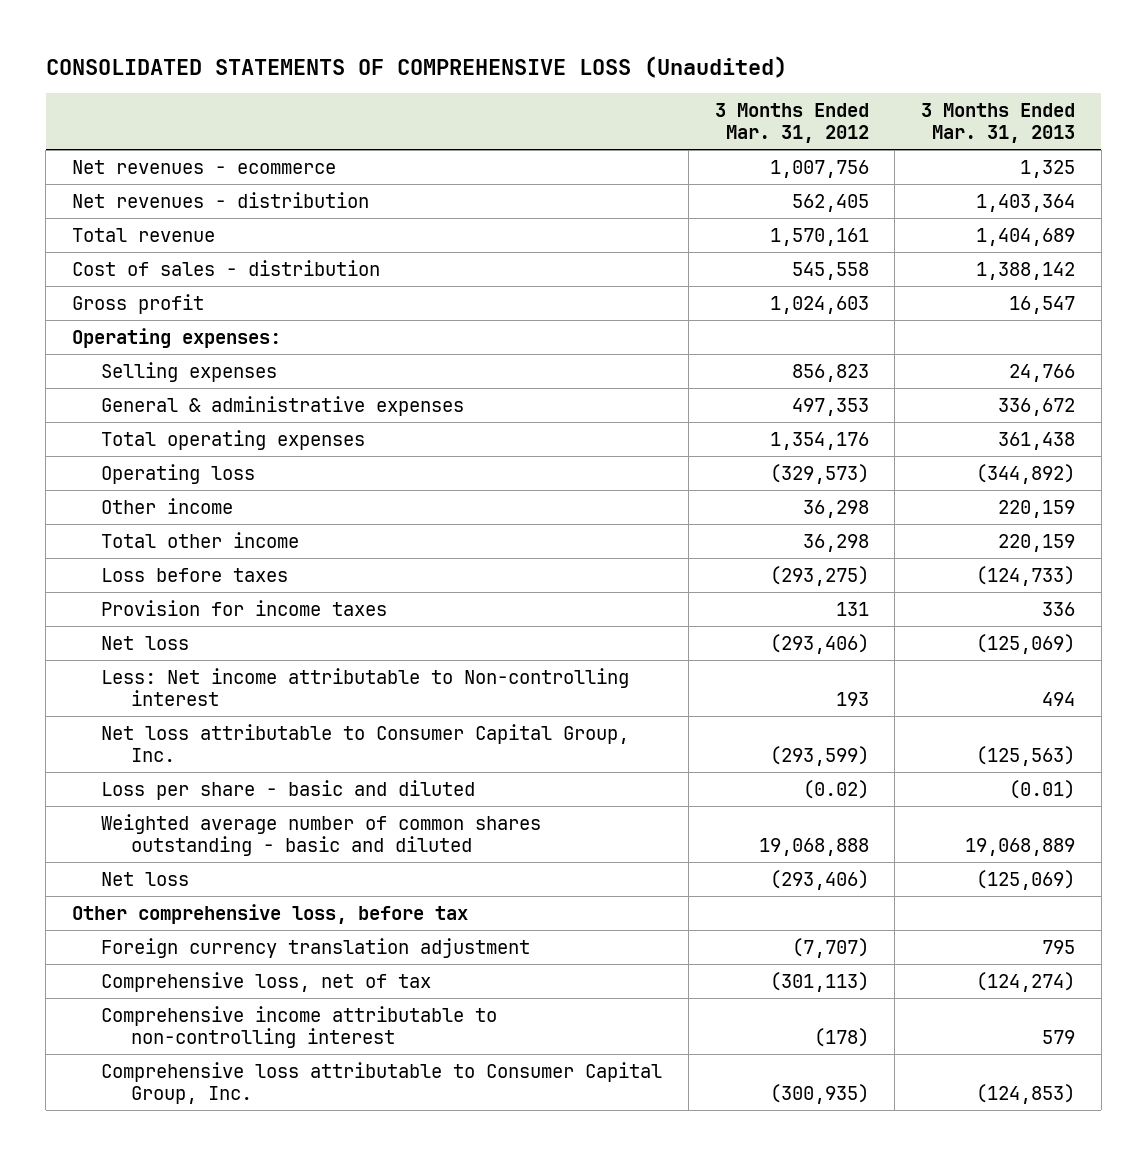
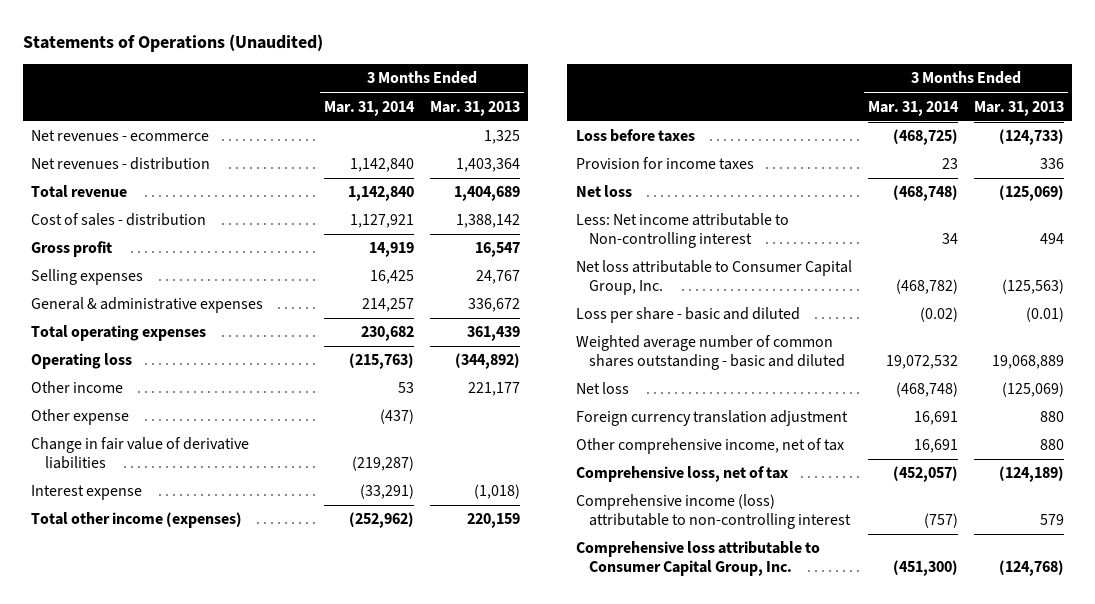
- CONSOLIDATED STATEMENTS OF COMPREHENSIVE LOSS (Unaudited)
+ Statements of Operations (Unaudited)
- | 3 Months Ended Mar. 31, 2012 | 3 Months Ended Mar. 31, 2013
+ | 3 Months Ended Mar. 31, 2014 | 3 Months Ended Mar. 31, 2013
- Operating expenses:
- Selling expenses | 856,823 | 24,766
+ Selling expenses | 16,425 | 24,767
- Total operating expenses | 1,354,176 | 361,438
+ Total operating expenses | 230,682 | 361,439
- Other income | 36,298 | 220,159
- Total other income | 36,298 | 220,159
+ Other income | 53 | 221,177
+ Other expense | (437) |
+ Change in fair value of derivative liabilities | (219,287) |
+ Interest expense | (33,291) | (1,018)
+ Total other income (expenses) | (252,962) | 220,159
- Other comprehensive loss, before tax
- Foreign currency translation adjustment | (7,707) | 795
- Comprehensive loss, net of tax | (301,113) | (124,274)
- Comprehensive income attributable to non-controlling interest | (178) | 579
- Comprehensive loss attributable to Consumer Capital Group, Inc. | (300,935) | (124,853)
+ Foreign currency translation adjustment | 16,691 | 880
+ Other comprehensive income, net of tax | 16,691 | 880
+ Comprehensive loss, net of tax | (452,057) | (124,189)
+ Comprehensive income (loss) attributable to non-controlling interest | (757) | 579
+ Comprehensive loss attributable to Consumer Capital Group, Inc. | (451,300) | (124,768)

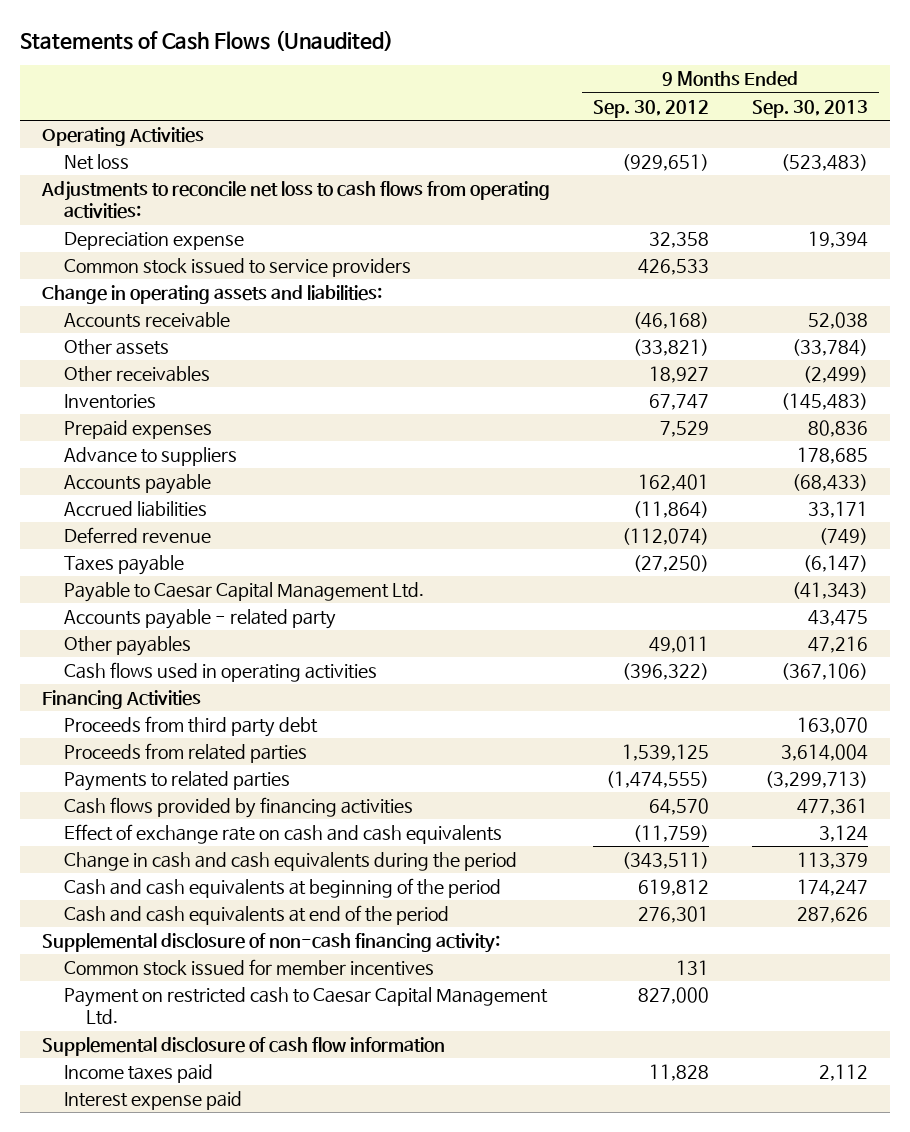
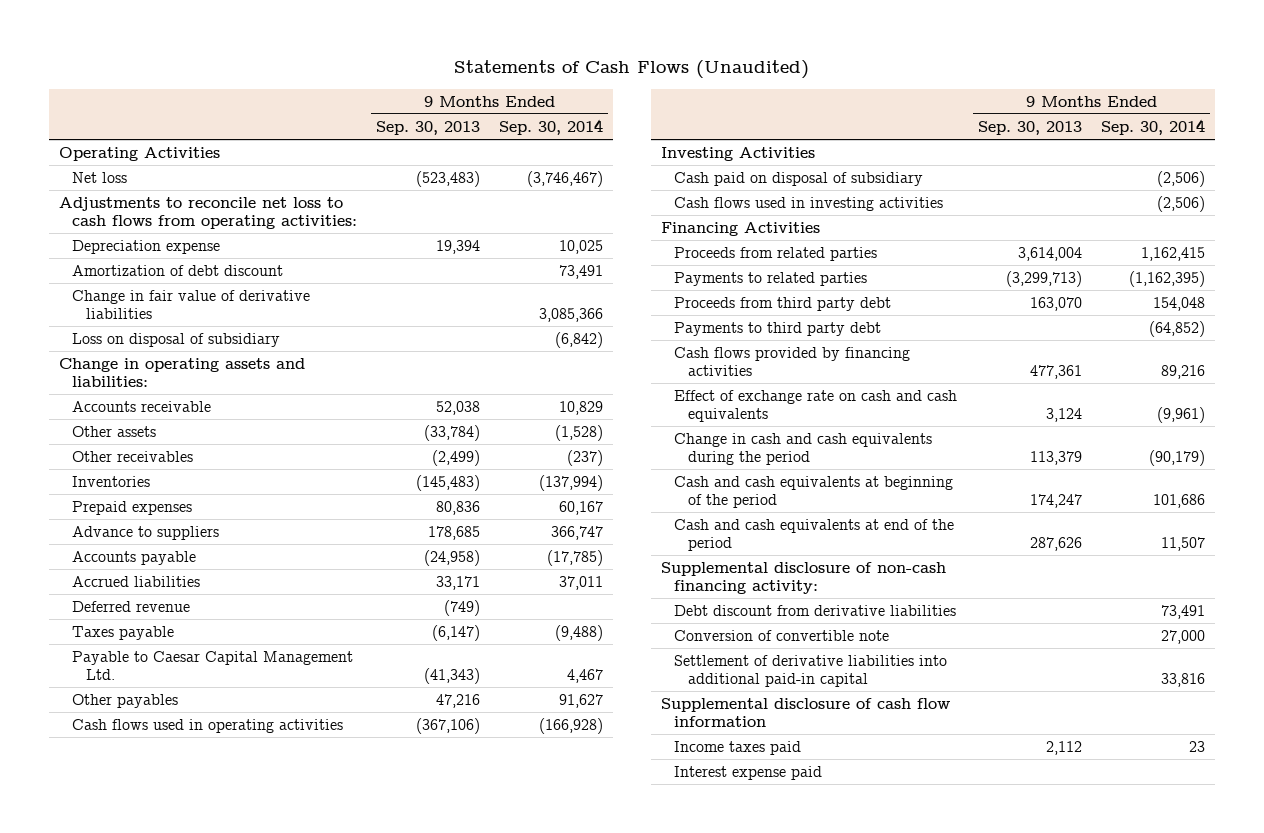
- | 9 Months Ended Sep. 30, 2012 | 9 Months Ended Sep. 30, 2013
+ | 9 Months Ended Sep. 30, 2013 | 9 Months Ended Sep. 30, 2014
- Common stock issued to service providers | 426,533 |
+ Amortization of debt discount | | 73,491
+ Change in fair value of derivative liabilities | | 3,085,366
+ Loss on disposal of subsidiary | | (6,842)
- Accounts payable | 162,401 | (68,433)
+ Accounts payable | (24,958) | (17,785)
- Accounts payable - related party | | 43,475
+ Investing Activities
+ Cash paid on disposal of subsidiary | | (2,506)
+ Cash flows used in investing activities | | (2,506)
moved down: Proceeds from third party debt | 163,070 | 154,048
+ Payments to third party debt | | (64,852)
- Common stock issued for member incentives | 131 |
- Payment on restricted cash to Caesar Capital Management Ltd. | 827,000 |
+ Debt discount from derivative liabilities | | 73,491
+ Conversion of convertible note | | 27,000
+ Settlement of derivative liabilities into additional paid-in capital | | 33,816

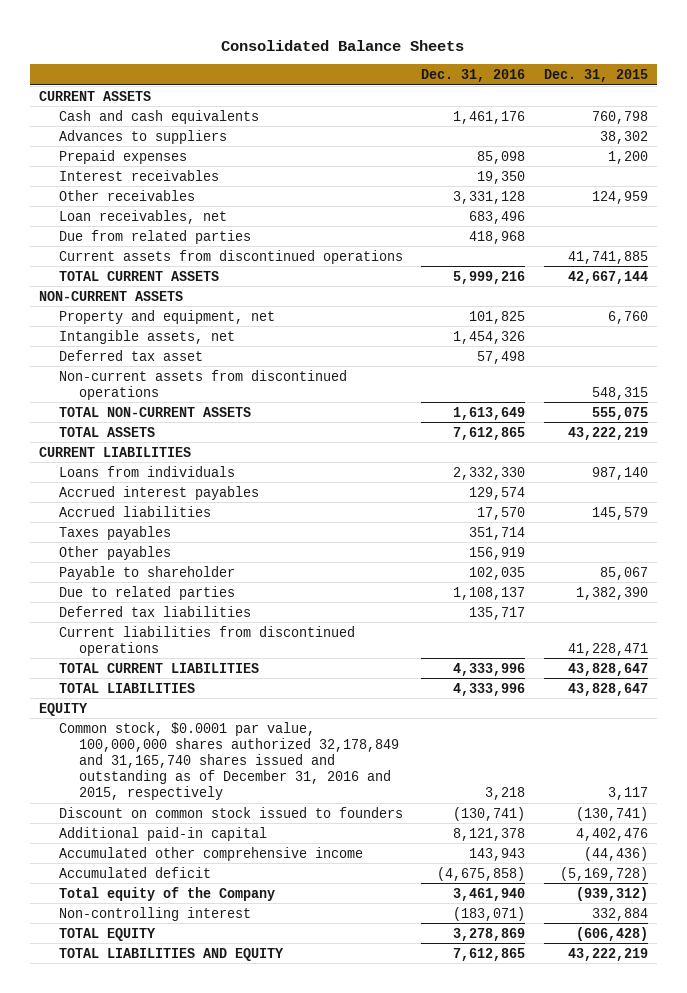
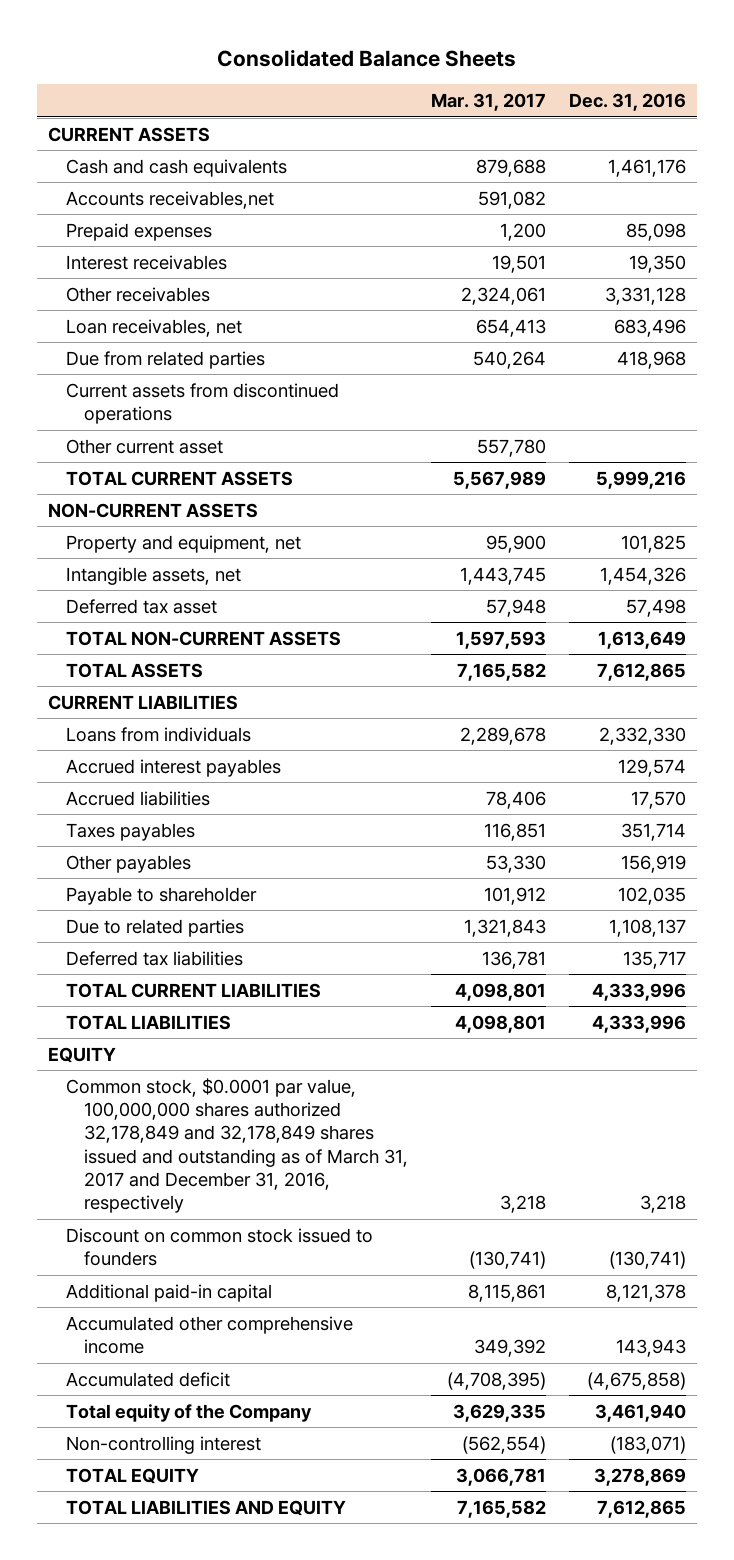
- | Dec. 31, 2016 | Dec. 31, 2015
+ | Mar. 31, 2017 | Dec. 31, 2016
- Advances to suppliers | | 38,302
+ Accounts receivables,net | 591,082 |
+ Other current asset | 557,780 |
- Non-current assets from discontinued operations | | 548,315
- Current liabilities from discontinued operations | | 41,228,471
- Common stock, $0.0001 par value, 100,000,000 shares authorized 32,178,849 and 31,165,740 shares issued and outstanding as of December 31, 2016 and 2015, respectively | 3,218 | 3,117
+ Common stock, $0.0001 par value, 100,000,000 shares authorized 32,178,849 and 32,178,849 shares issued and outstanding as of March 31, 2017 and December 31, 2016, respectively | 3,218 | 3,218

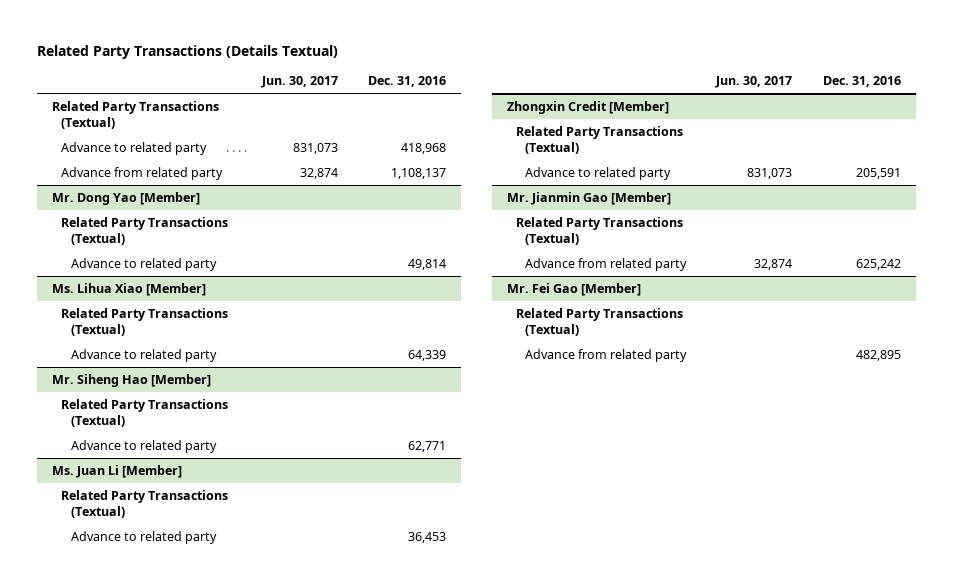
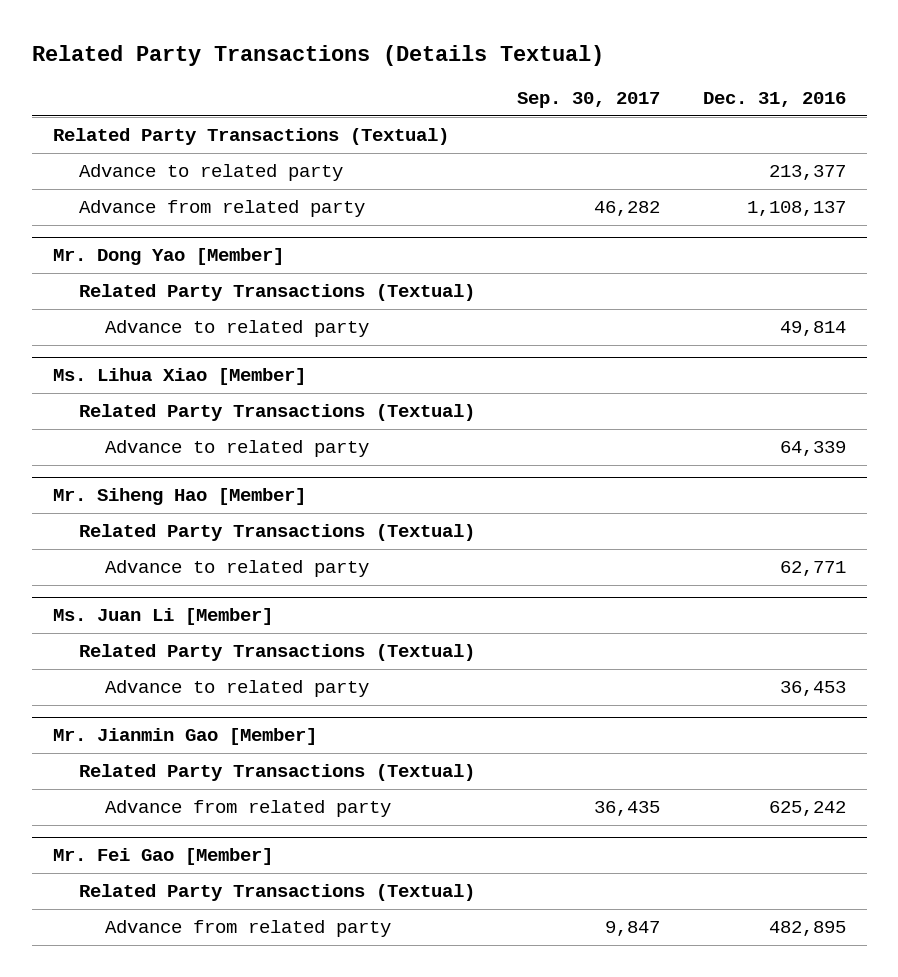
- | Jun. 30, 2017 | Dec. 31, 2016
+ | Sep. 30, 2017 | Dec. 31, 2016
- Advance to related party | 831,073 | 418,968
+ Advance to related party | | 213,377
- Zhongxin Credit [Member]
- Related Party Transactions (Textual)
- Advance to related party | 831,073 | 205,591

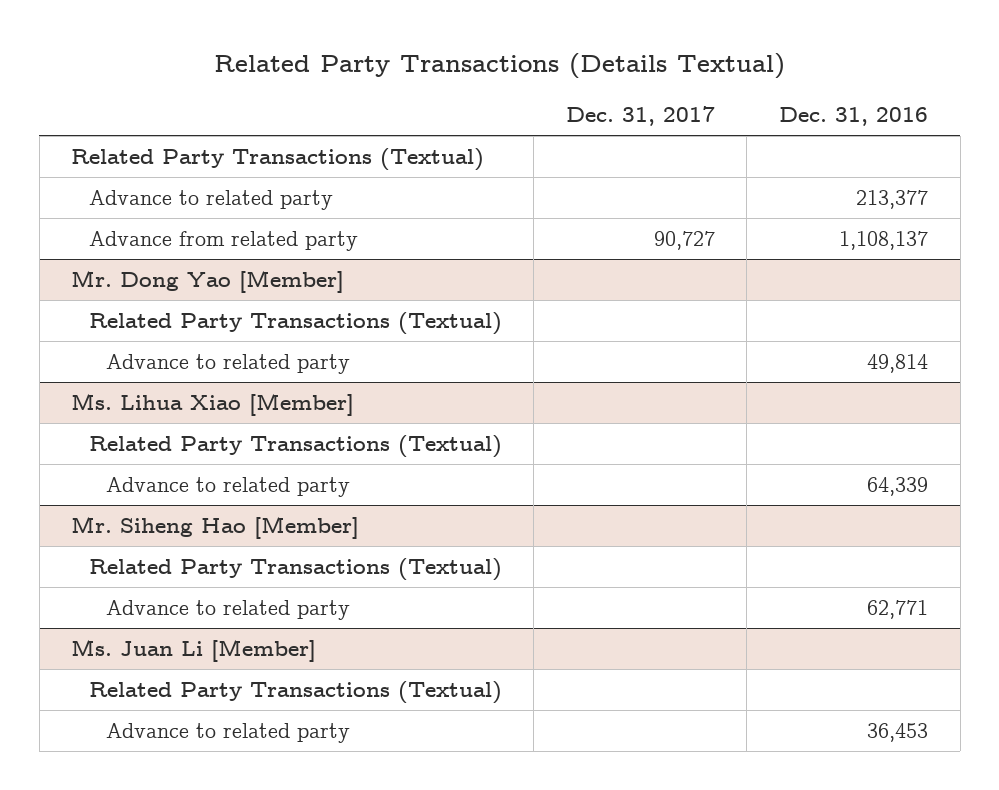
- | Sep. 30, 2017 | Dec. 31, 2016
+ | Dec. 31, 2017 | Dec. 31, 2016
- Mr. Jianmin Gao [Member]
- Related Party Transactions (Textual)
- Advance from related party | 36,435 | 625,242
- Mr. Fei Gao [Member]
- Related Party Transactions (Textual)
- Advance from related party | 9,847 | 482,895

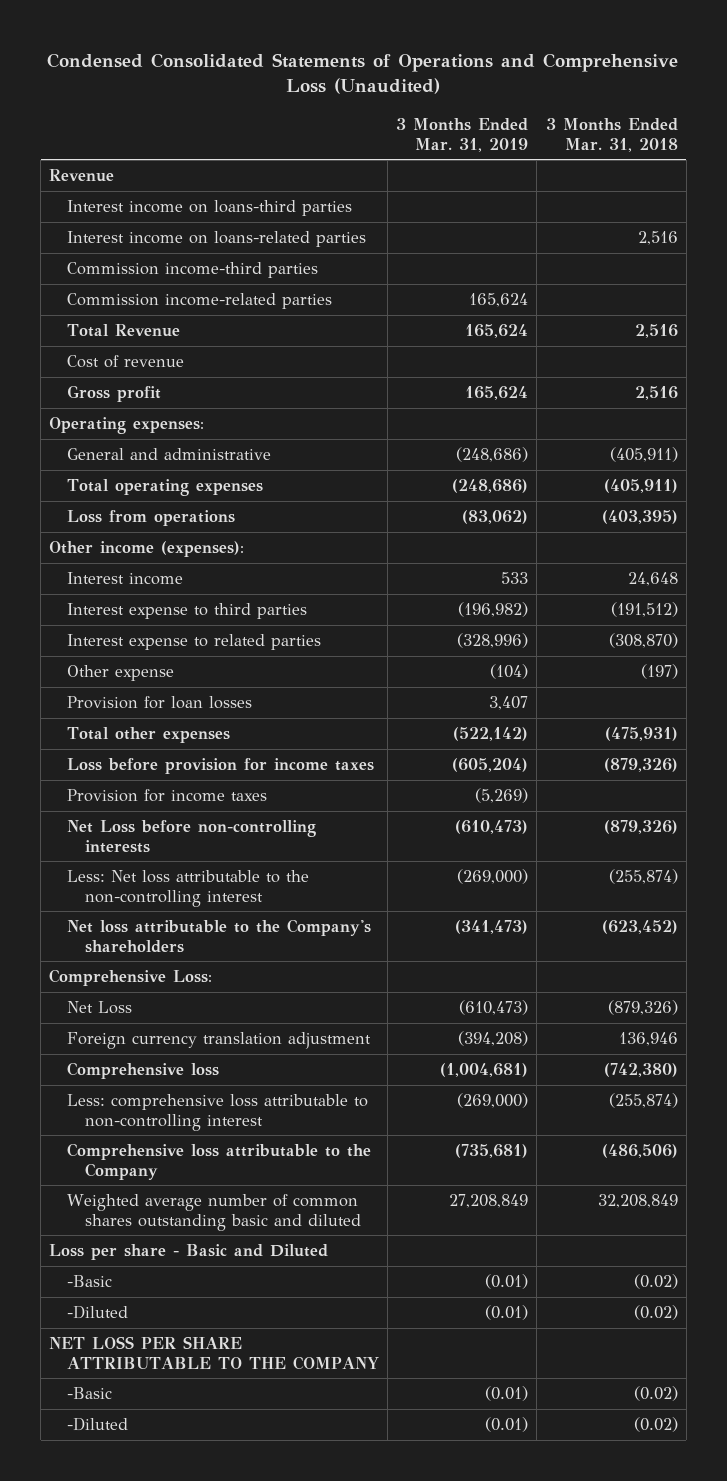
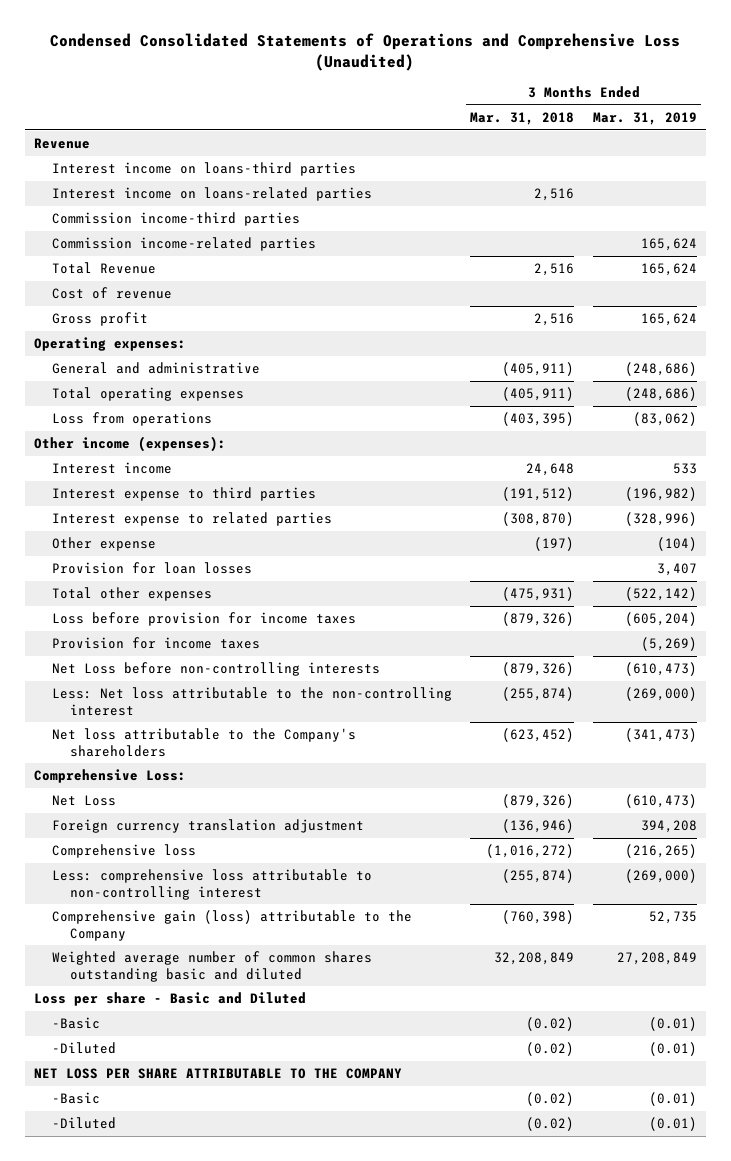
- | 3 Months Ended Mar. 31, 2019 | 3 Months Ended Mar. 31, 2018
+ | 3 Months Ended Mar. 31, 2018 | 3 Months Ended Mar. 31, 2019
- Foreign currency translation adjustment | (394,208) | 136,946
- Comprehensive loss | (1,004,681) | (742,380)
+ Foreign currency translation adjustment | (136,946) | 394,208
+ Comprehensive loss | (1,016,272) | (216,265)
- Comprehensive loss attributable to the Company | (735,681) | (486,506)
+ Comprehensive gain (loss) attributable to the Company | (760,398) | 52,735

